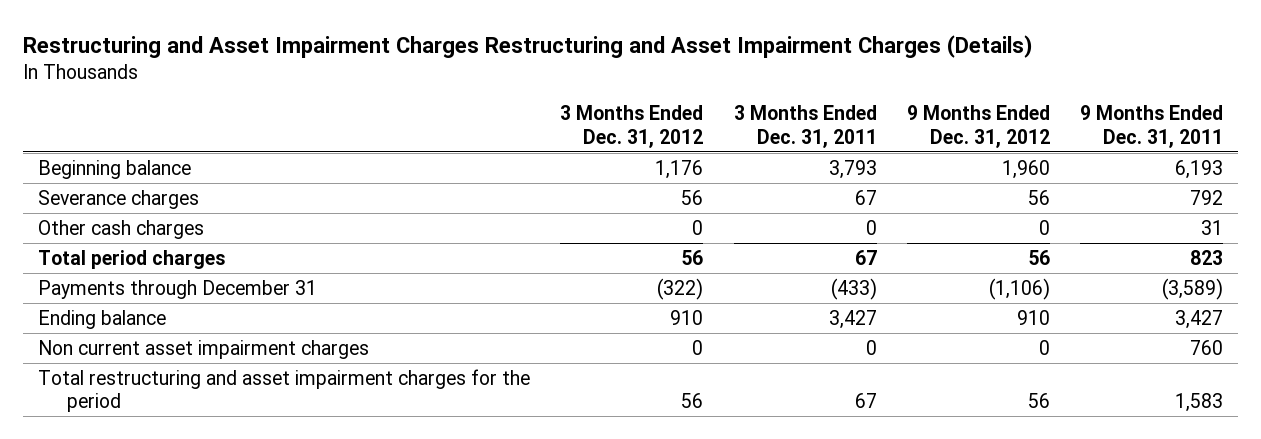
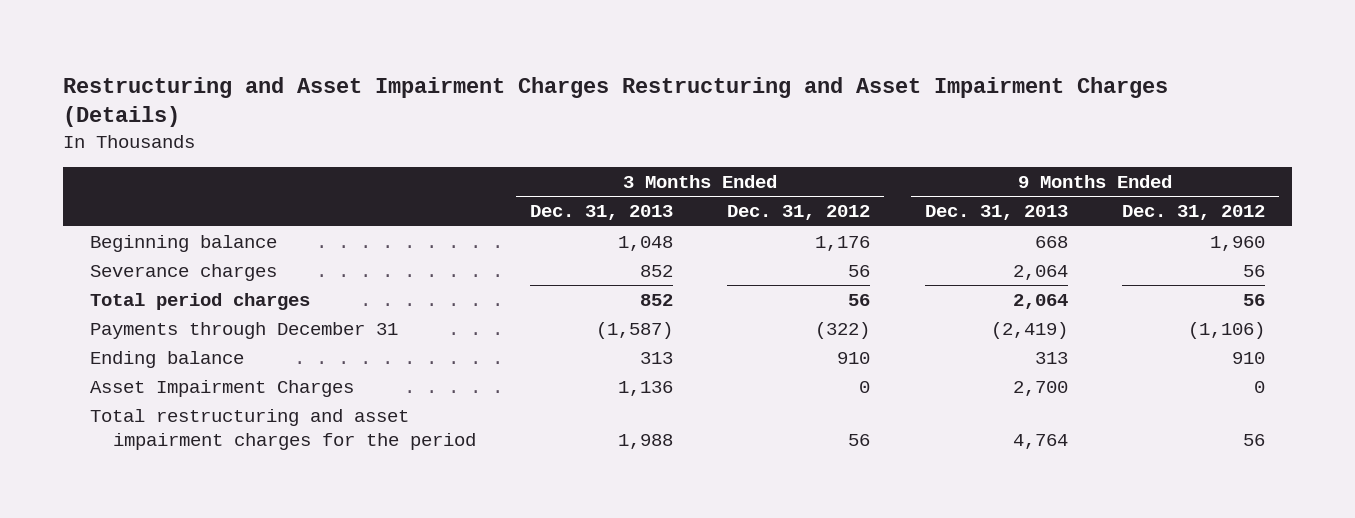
- | 3 Months Ended Dec. 31, 2012 | 3 Months Ended Dec. 31, 2011 | 9 Months Ended Dec. 31, 2012 | 9 Months Ended Dec. 31, 2011
+ | 3 Months Ended Dec. 31, 2013 | 3 Months Ended Dec. 31, 2012 | 9 Months Ended Dec. 31, 2013 | 9 Months Ended Dec. 31, 2012
- Other cash charges | 0 | 0 | 0 | 31
- Non current asset impairment charges | 0 | 0 | 0 | 760
+ Asset Impairment Charges | 1,136 | 0 | 2,700 | 0

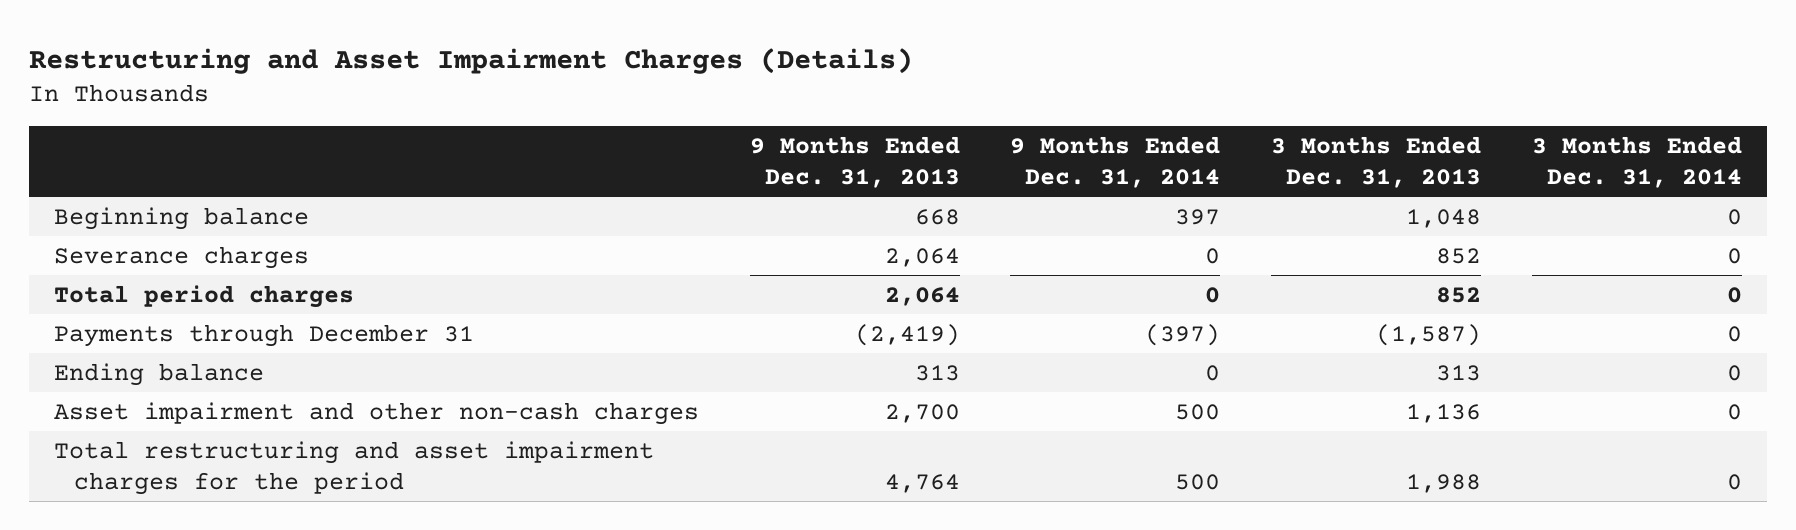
- Restructuring and Asset Impairment Charges Restructuring and Asset Impairment Charges (Details)
+ Restructuring and Asset Impairment Charges (Details)
- | 3 Months Ended Dec. 31, 2013 | 3 Months Ended Dec. 31, 2012 | 9 Months Ended Dec. 31, 2013 | 9 Months Ended Dec. 31, 2012
+ | 9 Months Ended Dec. 31, 2013 | 9 Months Ended Dec. 31, 2014 | 3 Months Ended Dec. 31, 2013 | 3 Months Ended Dec. 31, 2014
- Asset Impairment Charges | 1,136 | 0 | 2,700 | 0
+ Asset impairment and other non-cash charges | 2,700 | 500 | 1,136 | 0

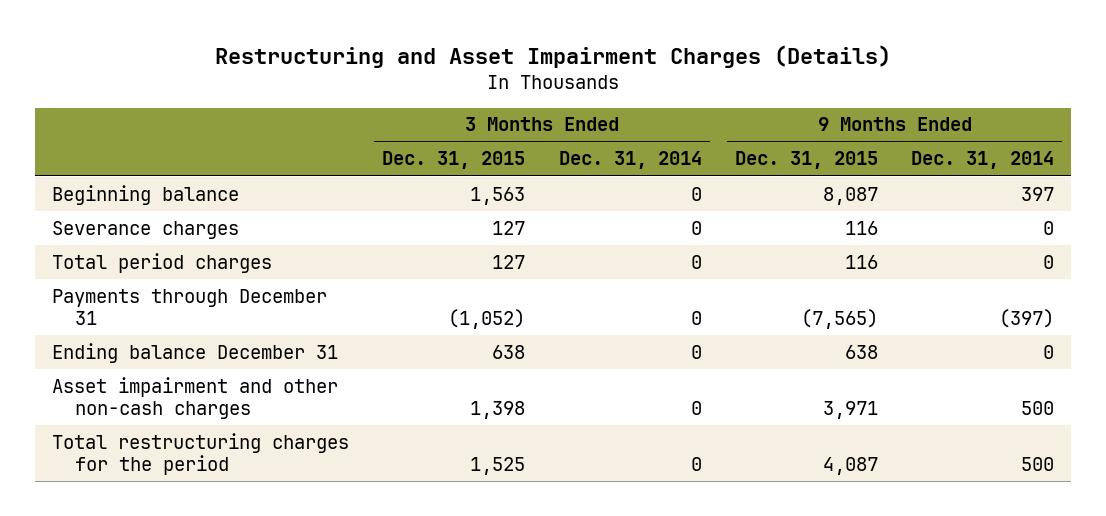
- | 9 Months Ended Dec. 31, 2013 | 9 Months Ended Dec. 31, 2014 | 3 Months Ended Dec. 31, 2013 | 3 Months Ended Dec. 31, 2014
+ | 3 Months Ended Dec. 31, 2015 | 3 Months Ended Dec. 31, 2014 | 9 Months Ended Dec. 31, 2015 | 9 Months Ended Dec. 31, 2014
- Ending balance | 313 | 0 | 313 | 0
+ Ending balance December 31 | 638 | 0 | 638 | 0
- Total restructuring and asset impairment charges for the period | 4,764 | 500 | 1,988 | 0
+ Total restructuring charges for the period | 1,525 | 0 | 4,087 | 500

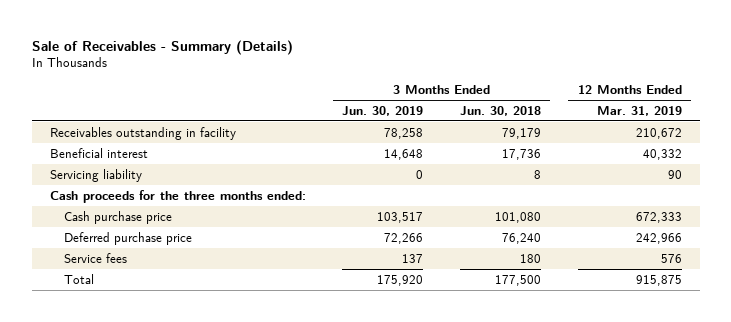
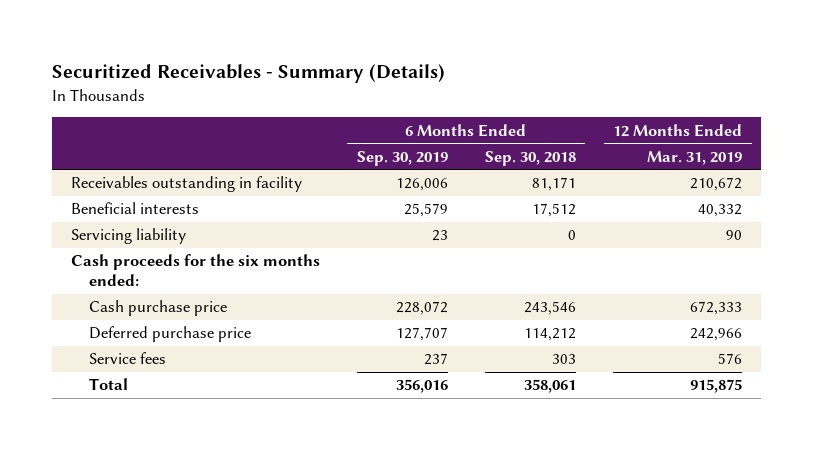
- Sale of Receivables - Summary (Details)
+ Securitized Receivables - Summary (Details)
- | 3 Months Ended Jun. 30, 2019 | 3 Months Ended Jun. 30, 2018 | 12 Months Ended Mar. 31, 2019
+ | 6 Months Ended Sep. 30, 2019 | 6 Months Ended Sep. 30, 2018 | 12 Months Ended Mar. 31, 2019
- Beneficial interest | 14,648 | 17,736 | 40,332
+ Beneficial interests | 25,579 | 17,512 | 40,332
- Cash proceeds for the three months ended:
+ Cash proceeds for the six months ended:

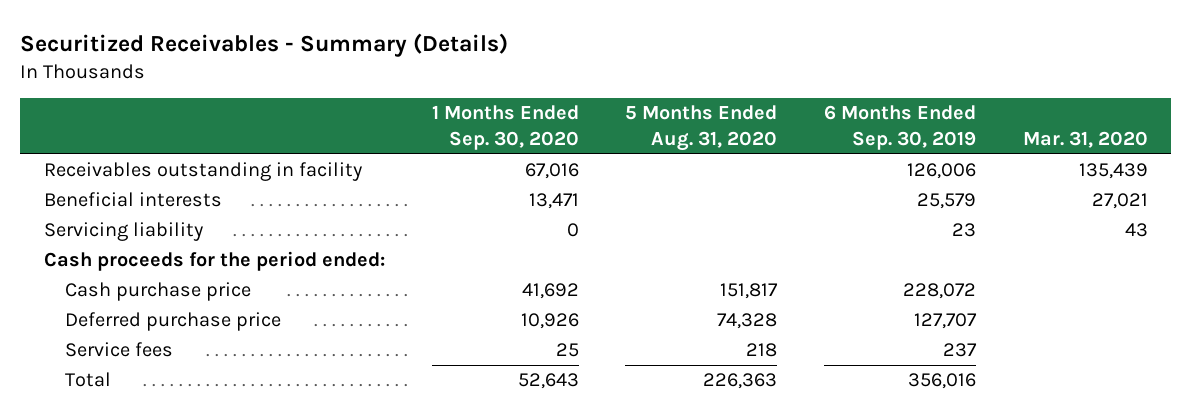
- | 6 Months Ended Sep. 30, 2019 | 6 Months Ended Sep. 30, 2018 | 12 Months Ended Mar. 31, 2019
+ | 1 Months Ended Sep. 30, 2020 | 5 Months Ended Aug. 31, 2020 | 6 Months Ended Sep. 30, 2019 | Mar. 31, 2020
- Cash proceeds for the six months ended:
+ Cash proceeds for the period ended:

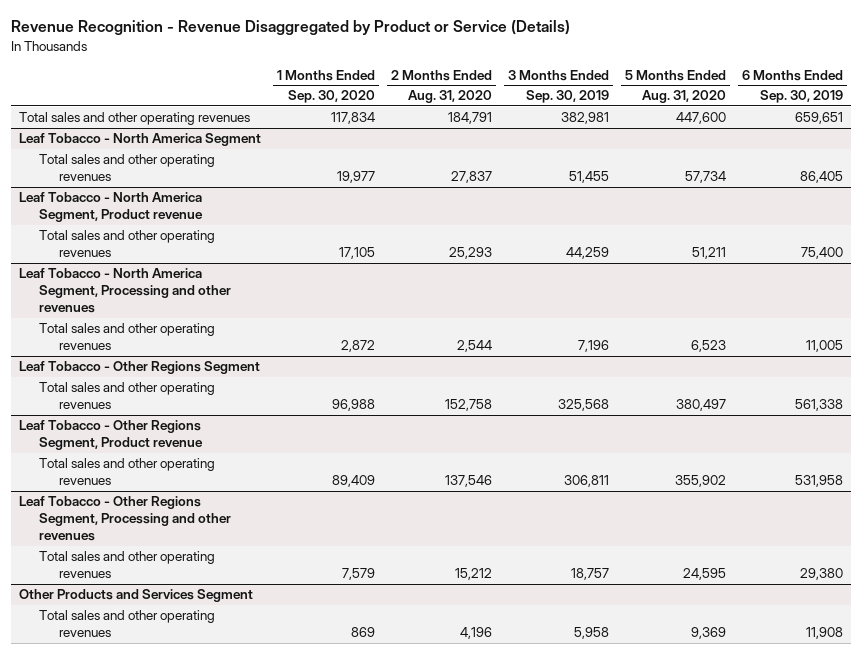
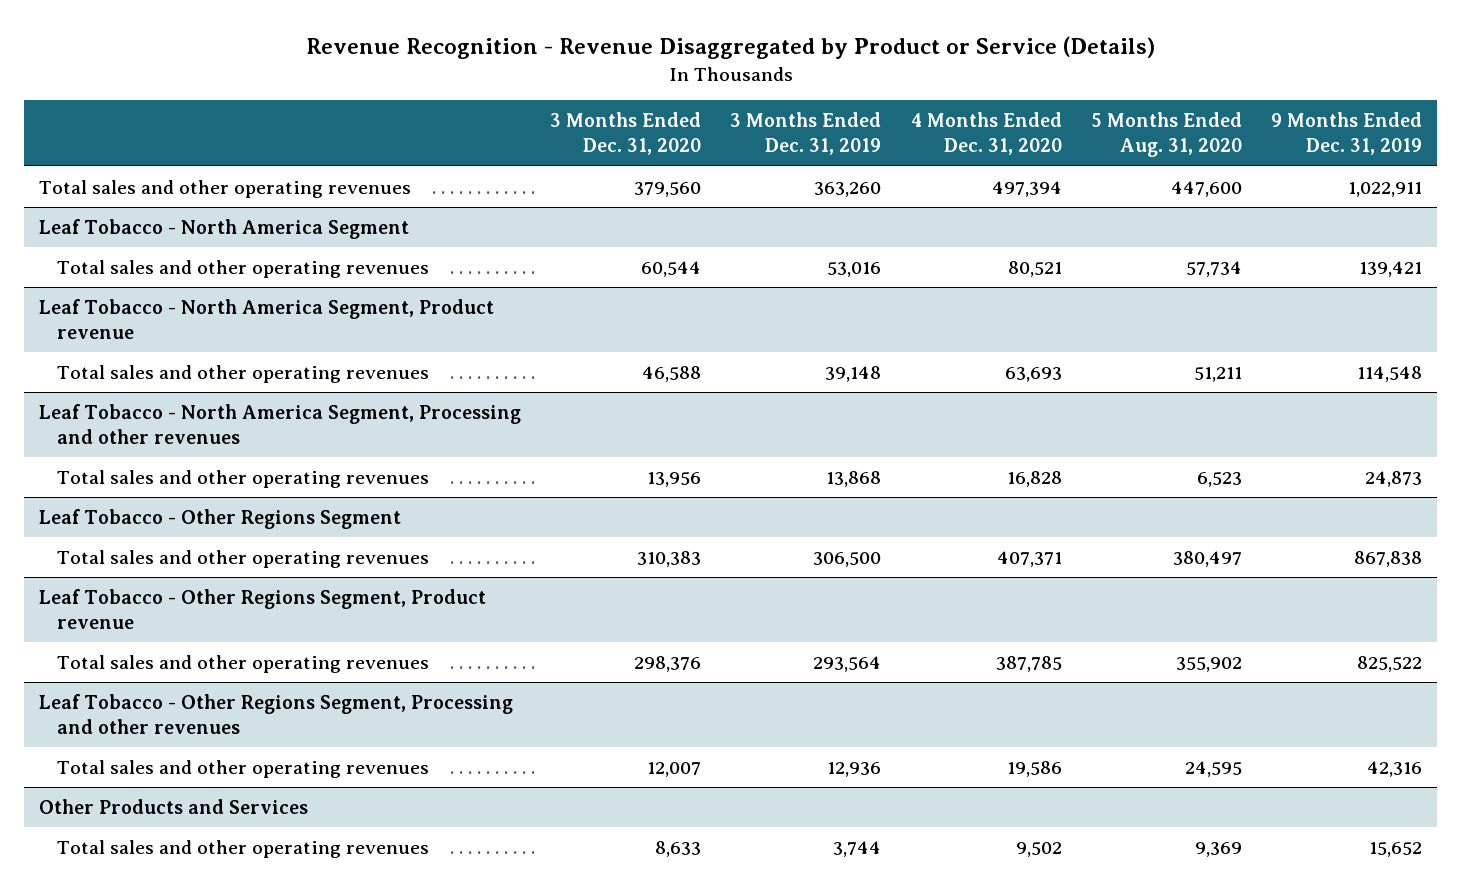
- | 1 Months Ended Sep. 30, 2020 | 2 Months Ended Aug. 31, 2020 | 3 Months Ended Sep. 30, 2019 | 5 Months Ended Aug. 31, 2020 | 6 Months Ended Sep. 30, 2019
+ | 3 Months Ended Dec. 31, 2020 | 3 Months Ended Dec. 31, 2019 | 4 Months Ended Dec. 31, 2020 | 5 Months Ended Aug. 31, 2020 | 9 Months Ended Dec. 31, 2019
- Other Products and Services Segment
+ Other Products and Services

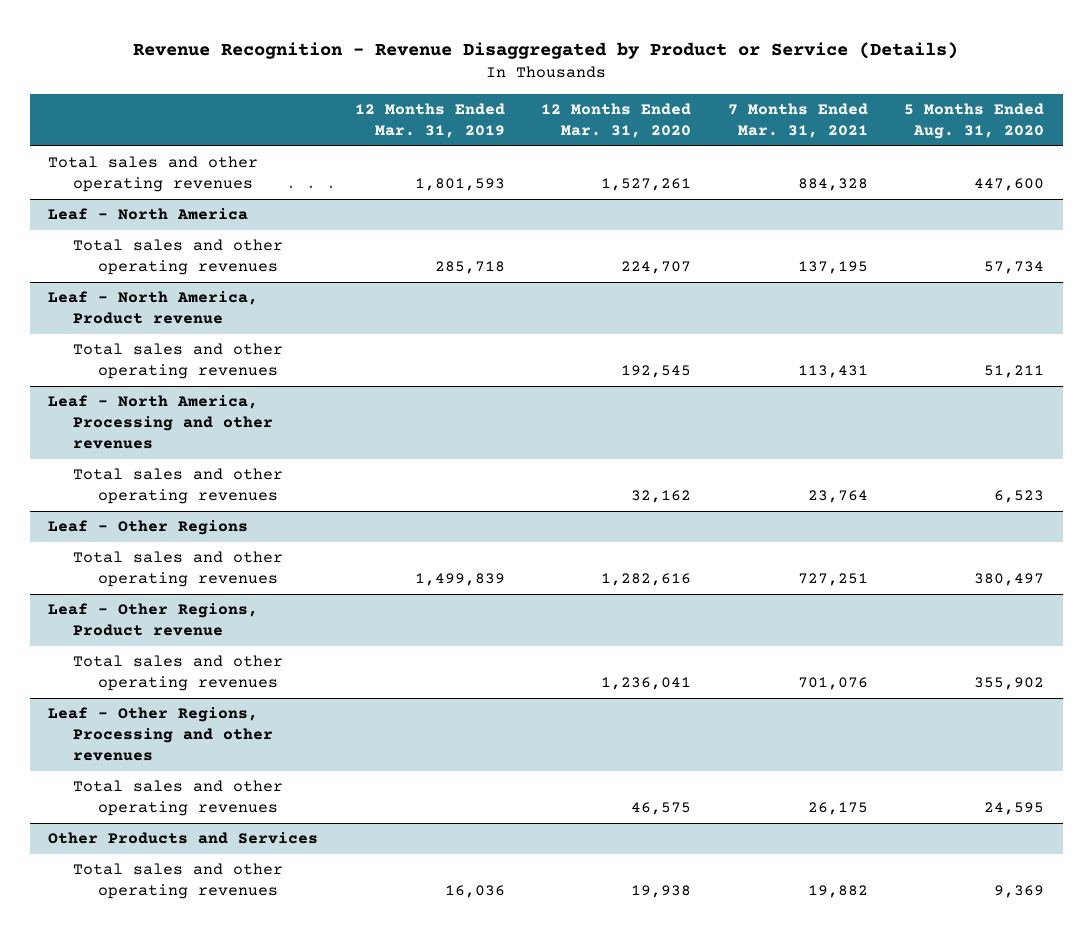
- | 3 Months Ended Dec. 31, 2020 | 3 Months Ended Dec. 31, 2019 | 4 Months Ended Dec. 31, 2020 | 5 Months Ended Aug. 31, 2020 | 9 Months Ended Dec. 31, 2019
+ | 12 Months Ended Mar. 31, 2019 | 12 Months Ended Mar. 31, 2020 | 7 Months Ended Mar. 31, 2021 | 5 Months Ended Aug. 31, 2020
- Leaf Tobacco - North America Segment
+ Leaf - North America
- Leaf Tobacco - North America Segment, Product revenue
+ Leaf - North America, Product revenue
- Leaf Tobacco - North America Segment, Processing and other revenues
+ Leaf - North America, Processing and other revenues
- Leaf Tobacco - Other Regions Segment
+ Leaf - Other Regions
- Leaf Tobacco - Other Regions Segment, Product revenue
+ Leaf - Other Regions, Product revenue
- Leaf Tobacco - Other Regions Segment, Processing and other revenues
+ Leaf - Other Regions, Processing and other revenues

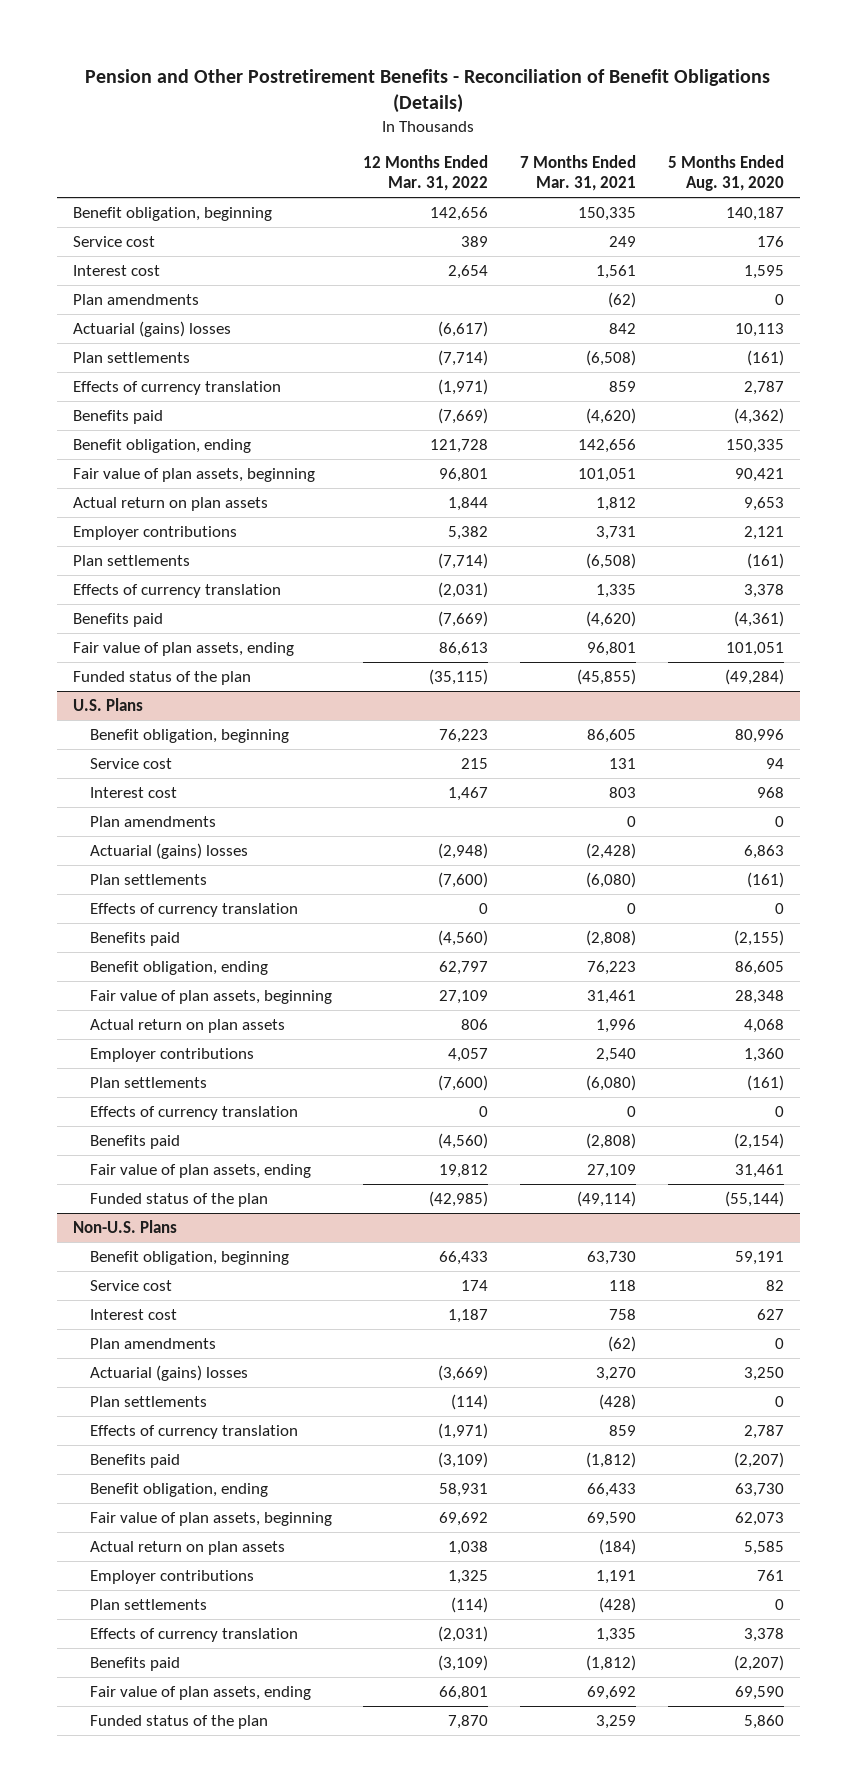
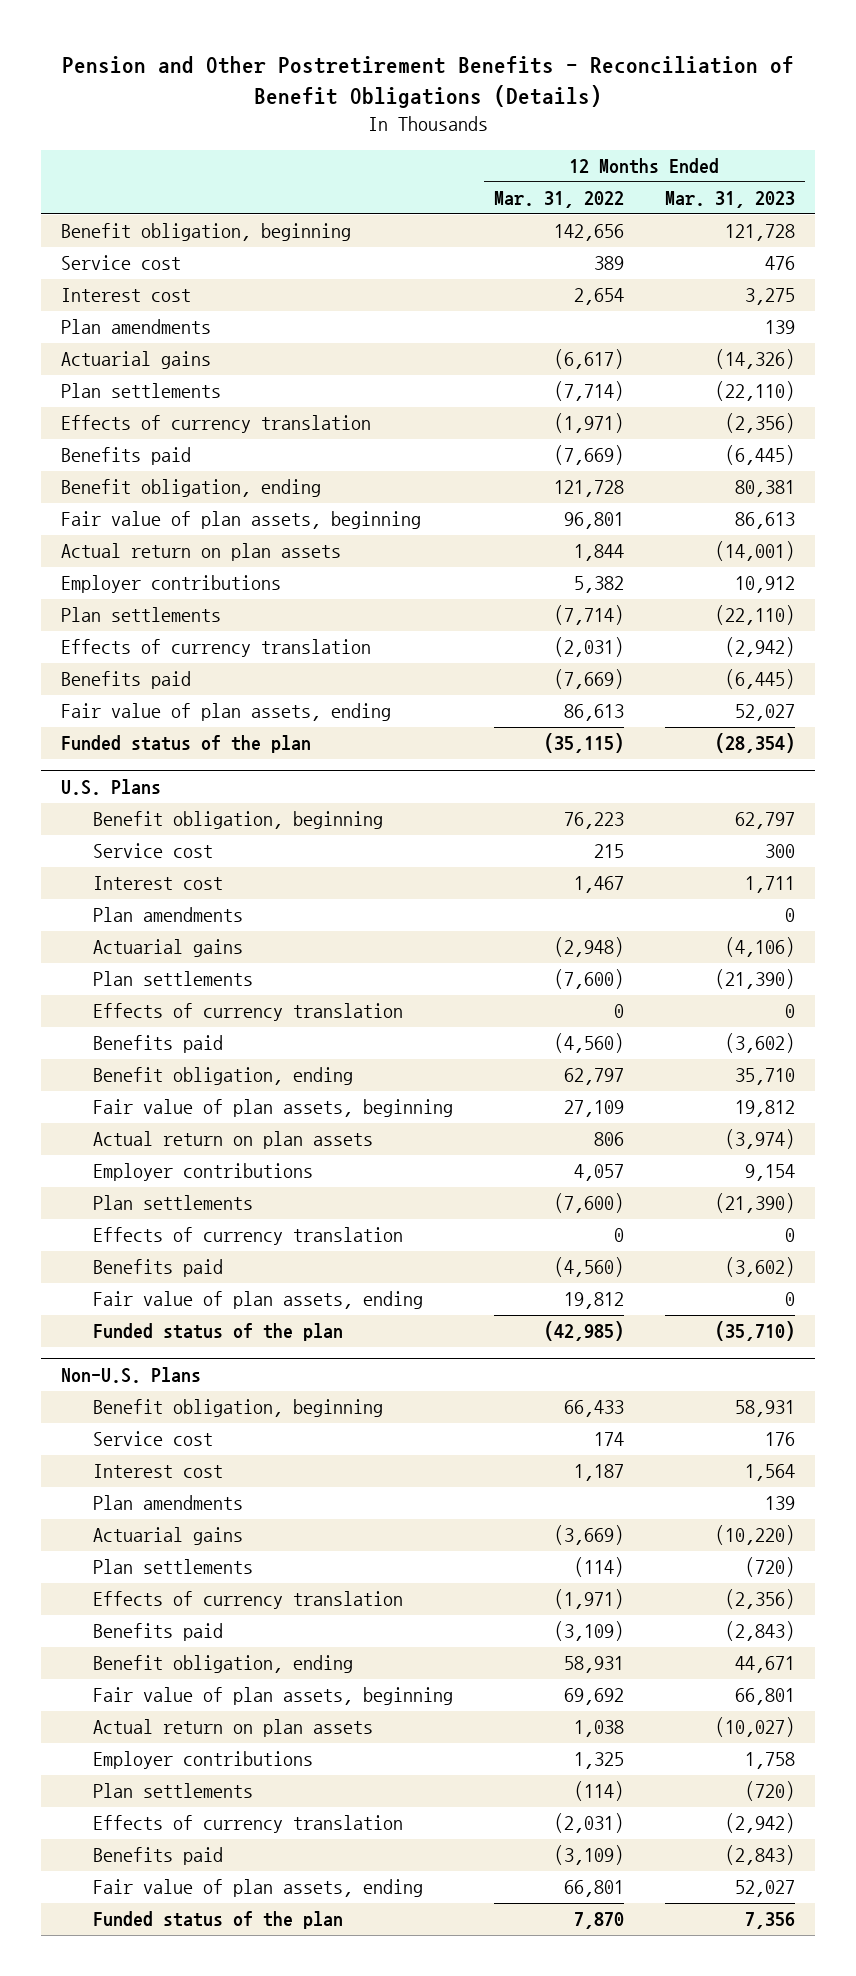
- | 12 Months Ended Mar. 31, 2022 | 7 Months Ended Mar. 31, 2021 | 5 Months Ended Aug. 31, 2020
+ | 12 Months Ended Mar. 31, 2022 | 12 Months Ended Mar. 31, 2023
- Actuarial (gains) losses | (6,617) | 842 | 10,113
+ Actuarial gains | (6,617) | (14,326)
@ U.S. Plans
- Actuarial (gains) losses | (2,948) | (2,428) | 6,863
+ Actuarial gains | (2,948) | (4,106)
@ Non-U.S. Plans
- Actuarial (gains) losses | (3,669) | 3,270 | 3,250
+ Actuarial gains | (3,669) | (10,220)

